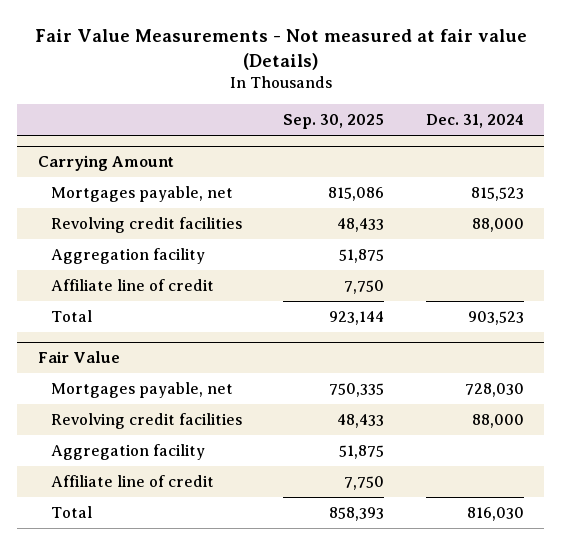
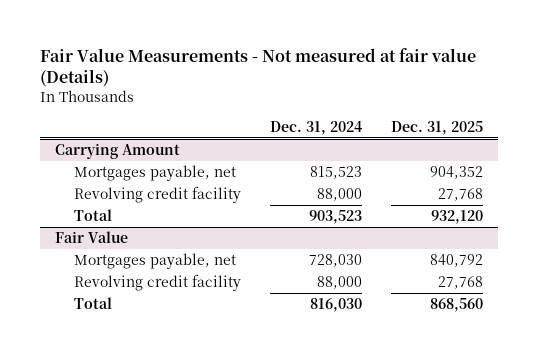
- | Sep. 30, 2025 | Dec. 31, 2024
+ | Dec. 31, 2024 | Dec. 31, 2025
@ Carrying Amount
- Revolving credit facilities | 48,433 | 88,000
- Aggregation facility | 51,875 |
- Affiliate line of credit | 7,750 |
+ Revolving credit facility | 88,000 | 27,768
@ Fair Value
- Revolving credit facilities | 48,433 | 88,000
- Aggregation facility | 51,875 |
- Affiliate line of credit | 7,750 |
+ Revolving credit facility | 88,000 | 27,768

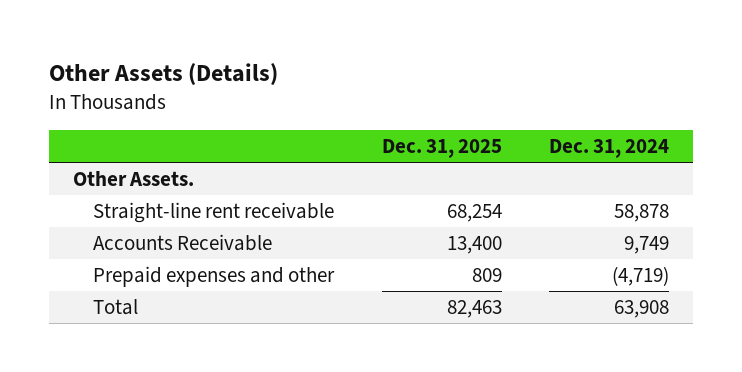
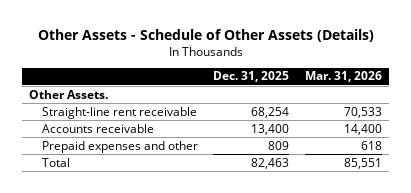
- Other Assets (Details)
+ Other Assets - Schedule of Other Assets (Details)
- | Dec. 31, 2025 | Dec. 31, 2024
+ | Dec. 31, 2025 | Mar. 31, 2026
- Accounts Receivable | 13,400 | 9,749
+ Accounts receivable | 13,400 | 14,400

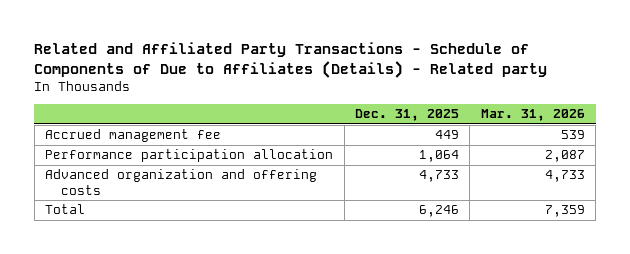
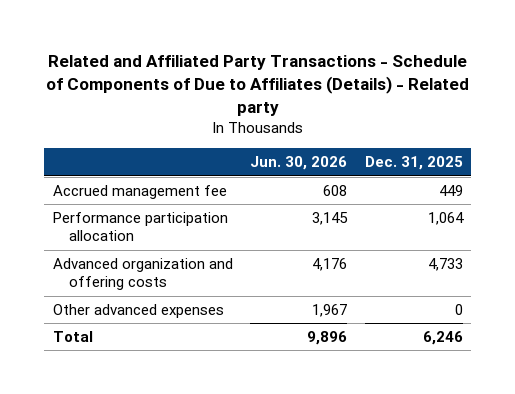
- | Dec. 31, 2025 | Mar. 31, 2026
+ | Jun. 30, 2026 | Dec. 31, 2025
+ Other advanced expenses | 1,967 | 0

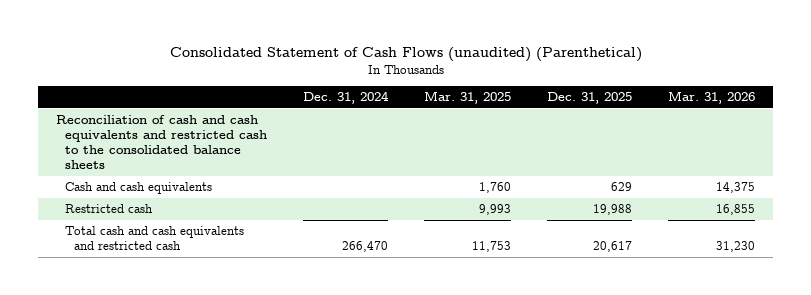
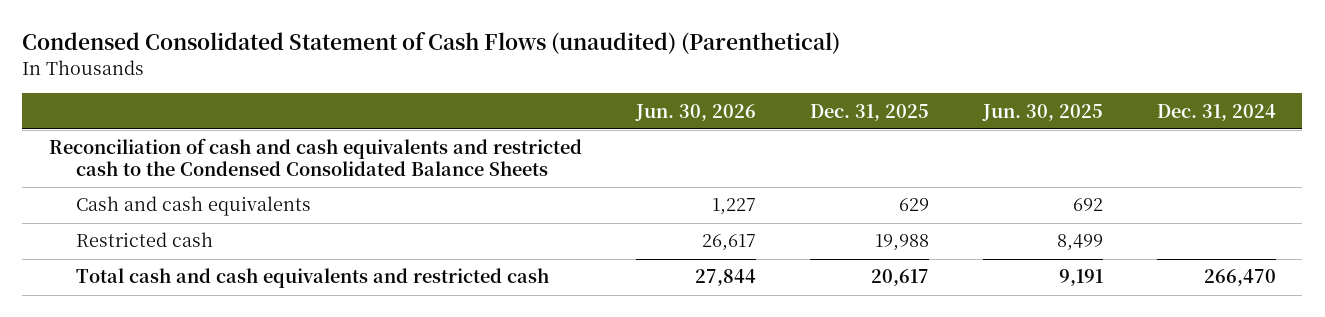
- Consolidated Statement of Cash Flows (unaudited) (Parenthetical)
+ Condensed Consolidated Statement of Cash Flows (unaudited) (Parenthetical)
- | Dec. 31, 2024 | Mar. 31, 2025 | Dec. 31, 2025 | Mar. 31, 2026
+ | Jun. 30, 2026 | Dec. 31, 2025 | Jun. 30, 2025 | Dec. 31, 2024
- Reconciliation of cash and cash equivalents and restricted cash to the consolidated balance sheets
+ Reconciliation of cash and cash equivalents and restricted cash to the Condensed Consolidated Balance Sheets

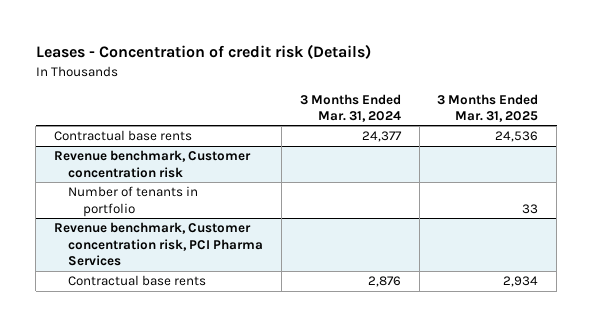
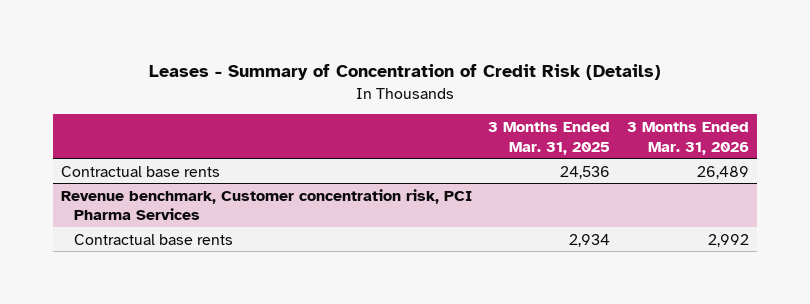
- Leases - Concentration of credit risk (Details)
+ Leases - Summary of Concentration of Credit Risk (Details)
- | 3 Months Ended Mar. 31, 2024 | 3 Months Ended Mar. 31, 2025
+ | 3 Months Ended Mar. 31, 2025 | 3 Months Ended Mar. 31, 2026
- Revenue benchmark, Customer concentration risk
- Number of tenants in portfolio | | 33

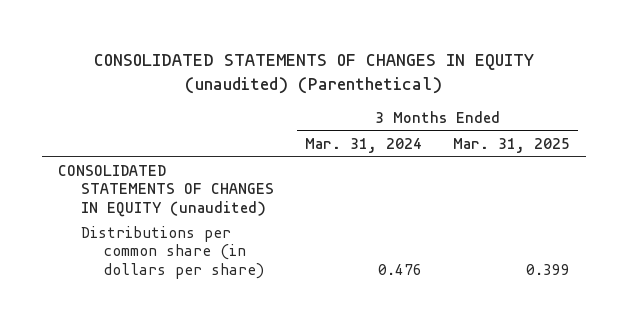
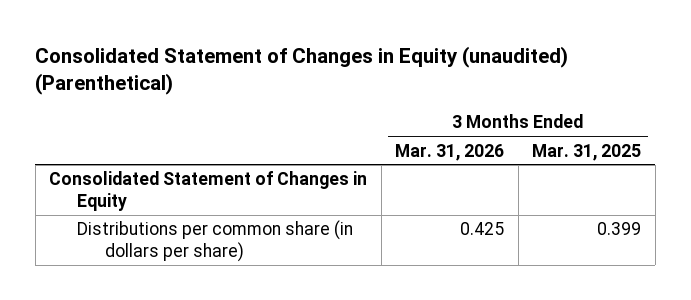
- CONSOLIDATED STATEMENTS OF CHANGES IN EQUITY (unaudited) (Parenthetical)
+ Consolidated Statement of Changes in Equity (unaudited) (Parenthetical)
- | 3 Months Ended Mar. 31, 2024 | 3 Months Ended Mar. 31, 2025
+ | 3 Months Ended Mar. 31, 2026 | 3 Months Ended Mar. 31, 2025
- CONSOLIDATED STATEMENTS OF CHANGES IN EQUITY (unaudited)
+ Consolidated Statement of Changes in Equity

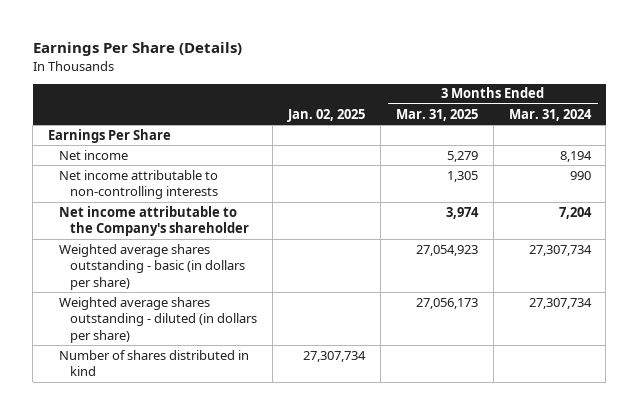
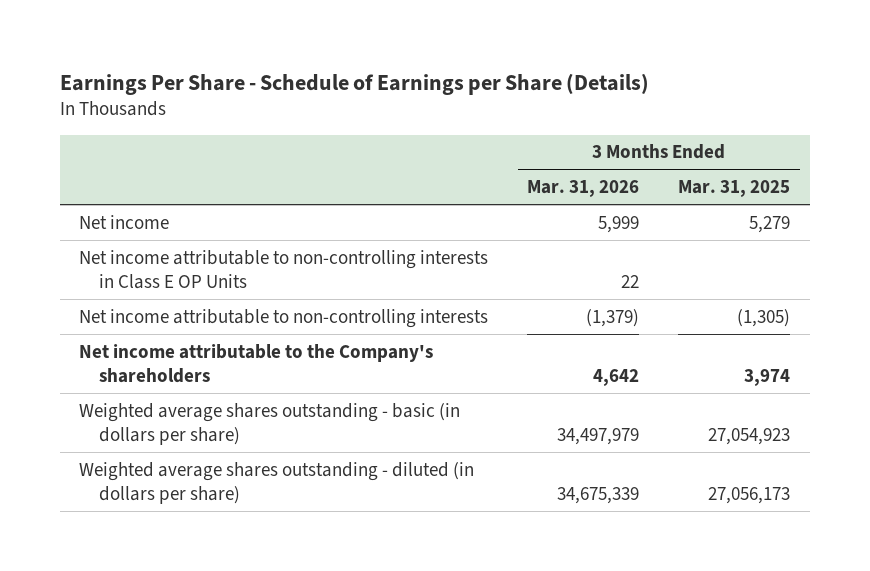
- Earnings Per Share (Details)
+ Earnings Per Share - Schedule of Earnings per Share (Details)
- | Jan. 02, 2025 | 3 Months Ended Mar. 31, 2025 | 3 Months Ended Mar. 31, 2024
+ | 3 Months Ended Mar. 31, 2026 | 3 Months Ended Mar. 31, 2025
- Earnings Per Share
- Net income attributable to non-controlling interests | | 1,305 | 990
- Net income attributable to the Company's shareholder | | 3,974 | 7,204
+ Net income attributable to non-controlling interests in Class E OP Units | 22 |
+ Net income attributable to non-controlling interests | (1,379) | (1,305)
+ Net income attributable to the Company's shareholders | 4,642 | 3,974
- Number of shares distributed in kind | 27,307,734 | |

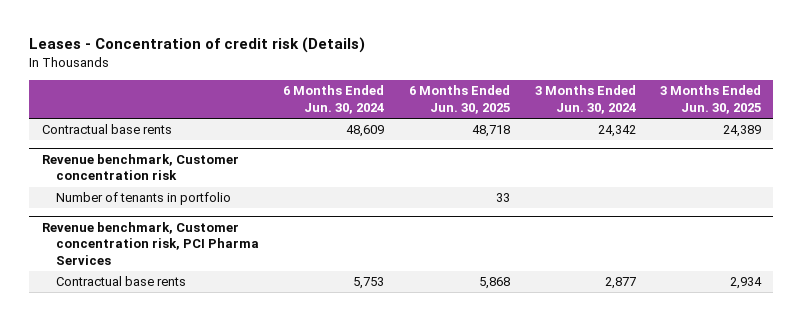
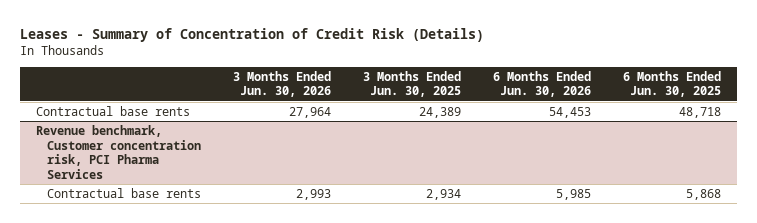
- Leases - Concentration of credit risk (Details)
+ Leases - Summary of Concentration of Credit Risk (Details)
- | 6 Months Ended Jun. 30, 2024 | 6 Months Ended Jun. 30, 2025 | 3 Months Ended Jun. 30, 2024 | 3 Months Ended Jun. 30, 2025
+ | 3 Months Ended Jun. 30, 2026 | 3 Months Ended Jun. 30, 2025 | 6 Months Ended Jun. 30, 2026 | 6 Months Ended Jun. 30, 2025
- Revenue benchmark, Customer concentration risk
- Number of tenants in portfolio | | 33 | |

